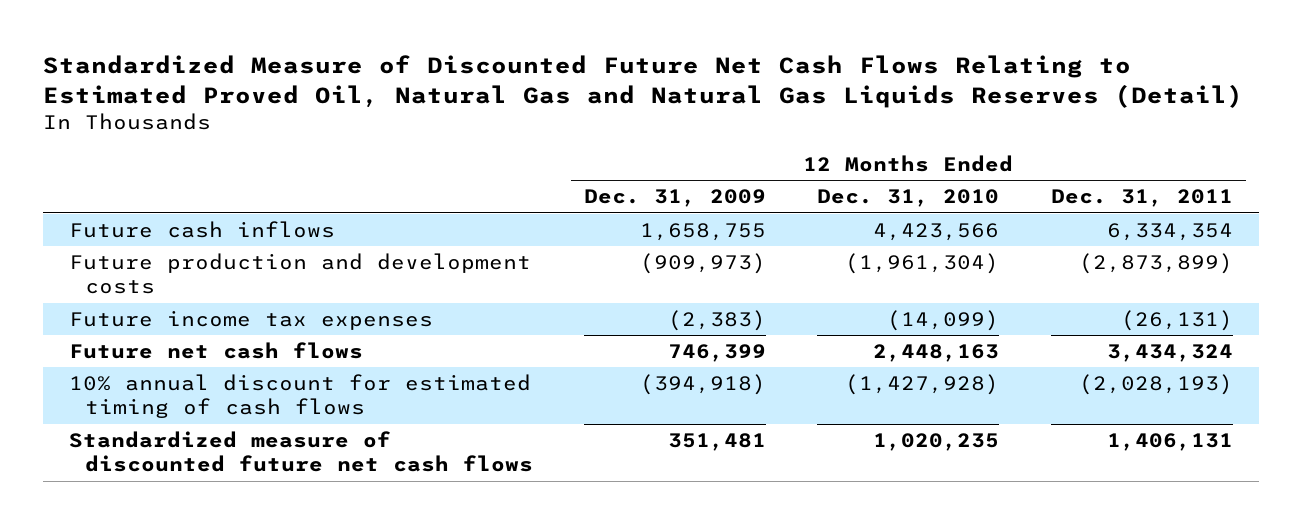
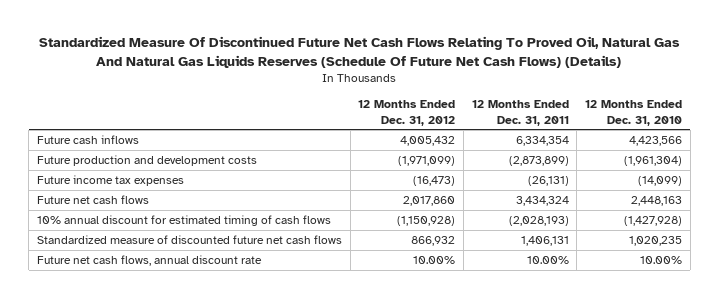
- Standardized Measure of Discounted Future Net Cash Flows Relating to Estimated Proved Oil, Natural Gas and Natural Gas Liquids Reserves (Detail)
+ Standardized Measure Of Discontinued Future Net Cash Flows Relating To Proved Oil, Natural Gas And Natural Gas Liquids Reserves (Schedule Of Future Net Cash Flows) (Details)
- | 12 Months Ended Dec. 31, 2009 | 12 Months Ended Dec. 31, 2010 | 12 Months Ended Dec. 31, 2011
+ | 12 Months Ended Dec. 31, 2012 | 12 Months Ended Dec. 31, 2011 | 12 Months Ended Dec. 31, 2010
+ Future net cash flows, annual discount rate | 10.00% | 10.00% | 10.00%

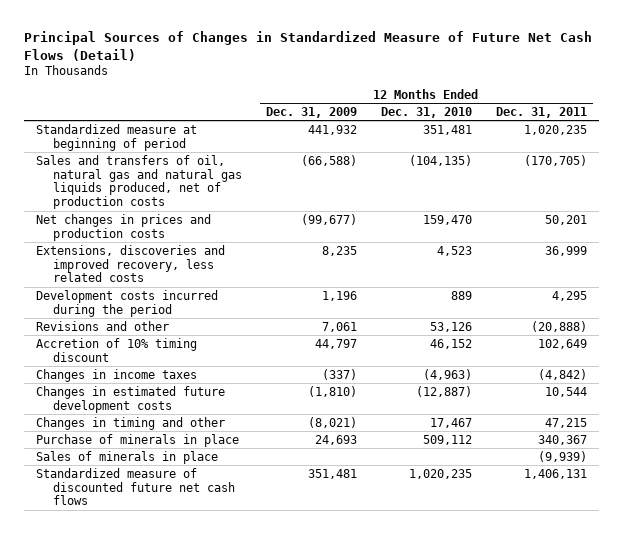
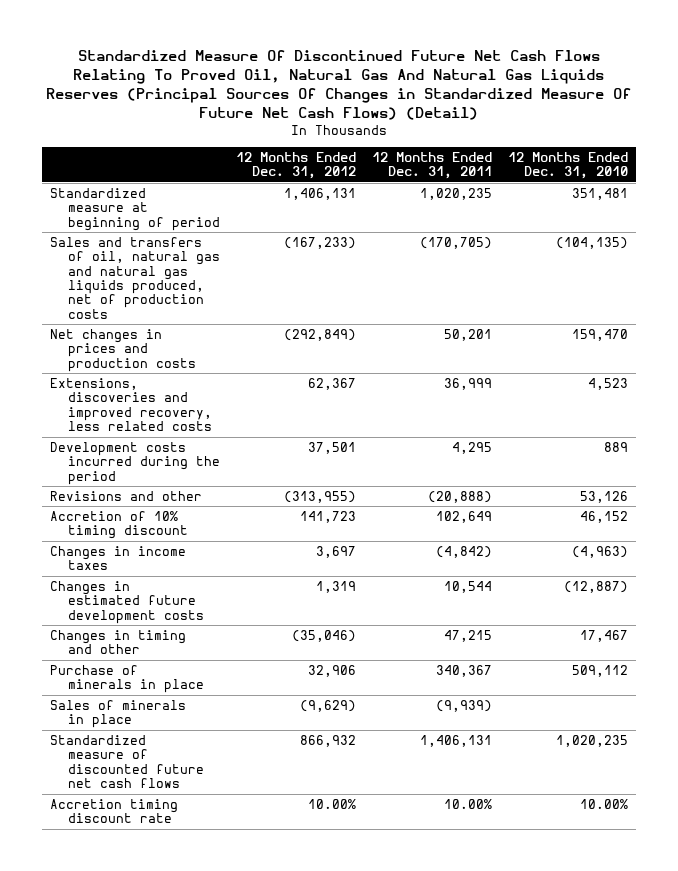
- Principal Sources of Changes in Standardized Measure of Future Net Cash Flows (Detail)
+ Standardized Measure Of Discontinued Future Net Cash Flows Relating To Proved Oil, Natural Gas And Natural Gas Liquids Reserves (Principal Sources Of Changes in Standardized Measure Of Future Net Cash Flows) (Detail)
- | 12 Months Ended Dec. 31, 2009 | 12 Months Ended Dec. 31, 2010 | 12 Months Ended Dec. 31, 2011
+ | 12 Months Ended Dec. 31, 2012 | 12 Months Ended Dec. 31, 2011 | 12 Months Ended Dec. 31, 2010
+ Accretion timing discount rate | 10.00% | 10.00% | 10.00%

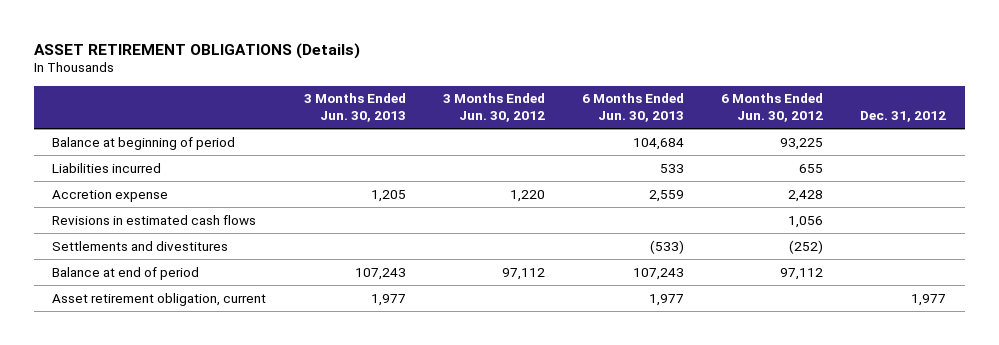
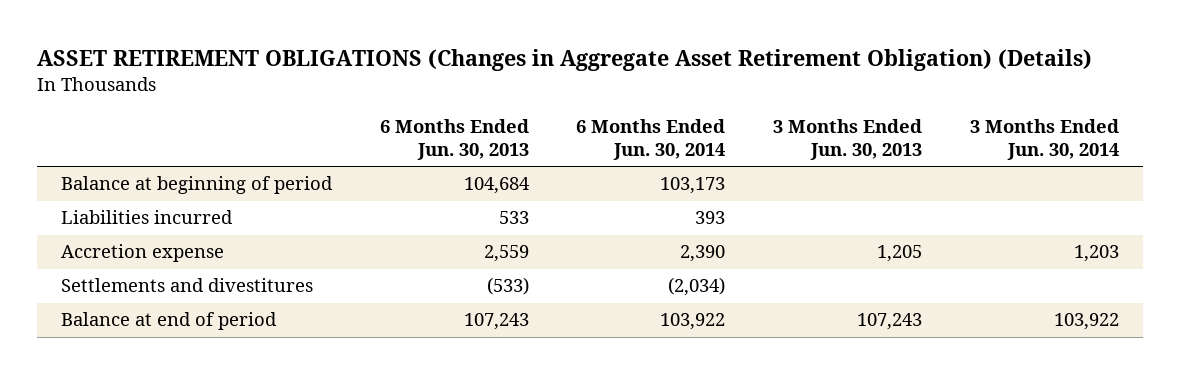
- ASSET RETIREMENT OBLIGATIONS (Details)
+ ASSET RETIREMENT OBLIGATIONS (Changes in Aggregate Asset Retirement Obligation) (Details)
- | 3 Months Ended Jun. 30, 2013 | 3 Months Ended Jun. 30, 2012 | 6 Months Ended Jun. 30, 2013 | 6 Months Ended Jun. 30, 2012 | Dec. 31, 2012
+ | 6 Months Ended Jun. 30, 2013 | 6 Months Ended Jun. 30, 2014 | 3 Months Ended Jun. 30, 2013 | 3 Months Ended Jun. 30, 2014
- Revisions in estimated cash flows | | | | 1,056 |
- Asset retirement obligation, current | 1,977 | | 1,977 | | 1,977

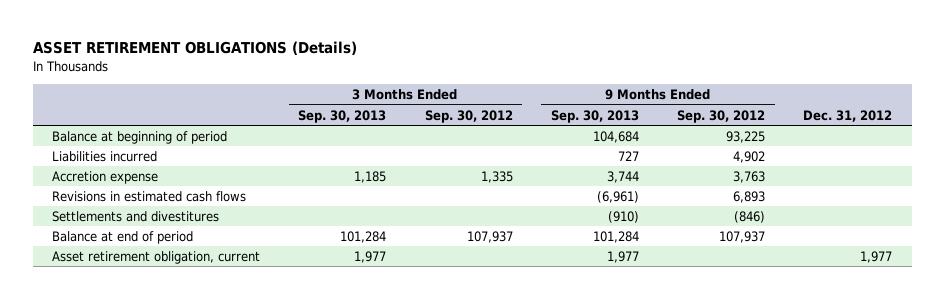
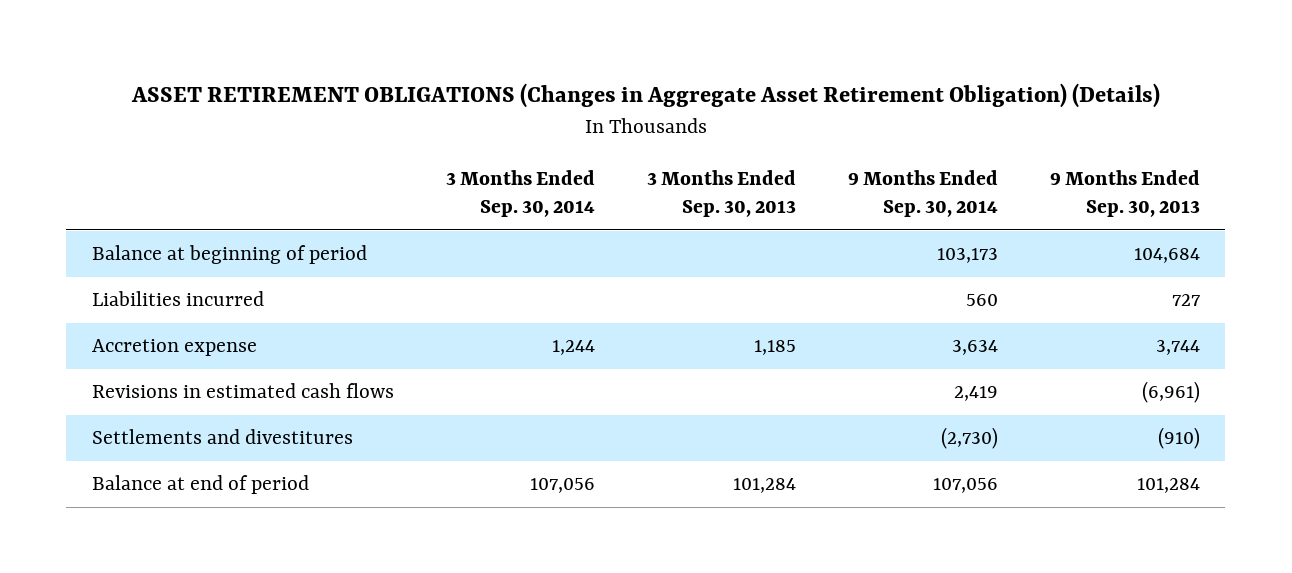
- ASSET RETIREMENT OBLIGATIONS (Details)
+ ASSET RETIREMENT OBLIGATIONS (Changes in Aggregate Asset Retirement Obligation) (Details)
- | 3 Months Ended Sep. 30, 2013 | 3 Months Ended Sep. 30, 2012 | 9 Months Ended Sep. 30, 2013 | 9 Months Ended Sep. 30, 2012 | Dec. 31, 2012
+ | 3 Months Ended Sep. 30, 2014 | 3 Months Ended Sep. 30, 2013 | 9 Months Ended Sep. 30, 2014 | 9 Months Ended Sep. 30, 2013
- Asset retirement obligation, current | 1,977 | | 1,977 | | 1,977

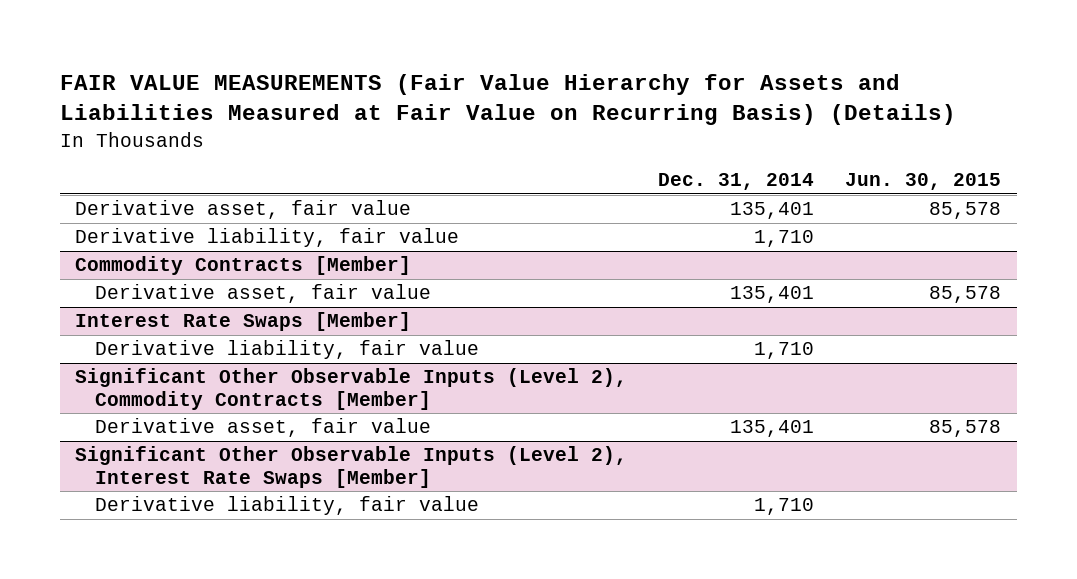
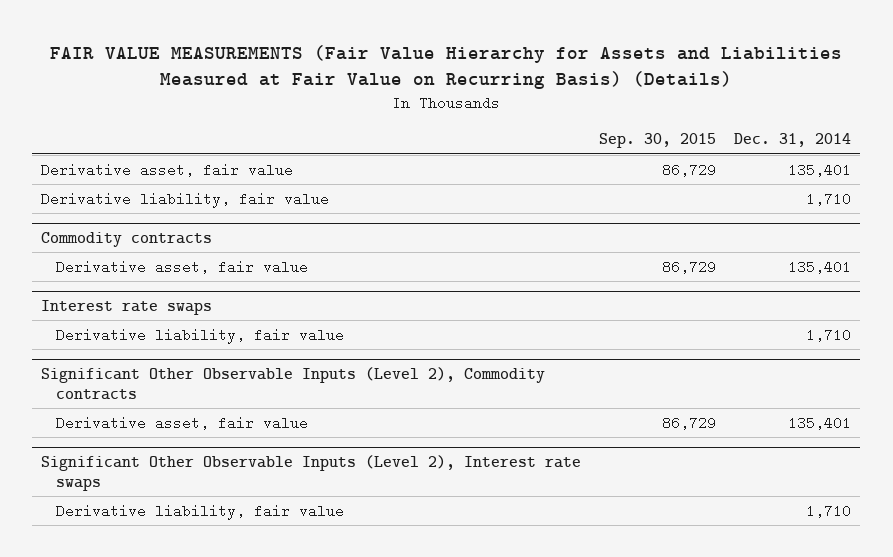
- | Dec. 31, 2014 | Jun. 30, 2015
+ | Sep. 30, 2015 | Dec. 31, 2014
- Commodity Contracts [Member]
+ Commodity contracts
- Interest Rate Swaps [Member]
+ Interest rate swaps
- Significant Other Observable Inputs (Level 2), Commodity Contracts [Member]
+ Significant Other Observable Inputs (Level 2), Commodity contracts
- Significant Other Observable Inputs (Level 2), Interest Rate Swaps [Member]
+ Significant Other Observable Inputs (Level 2), Interest rate swaps

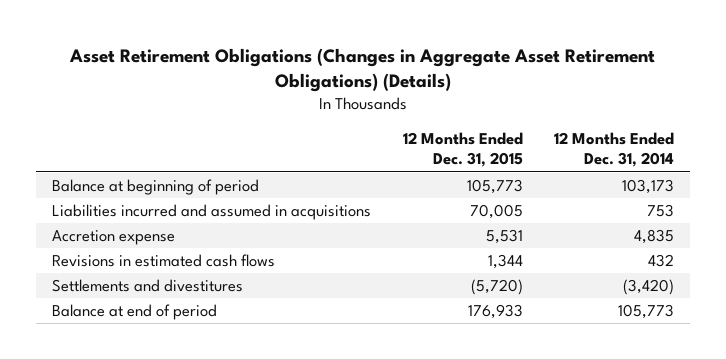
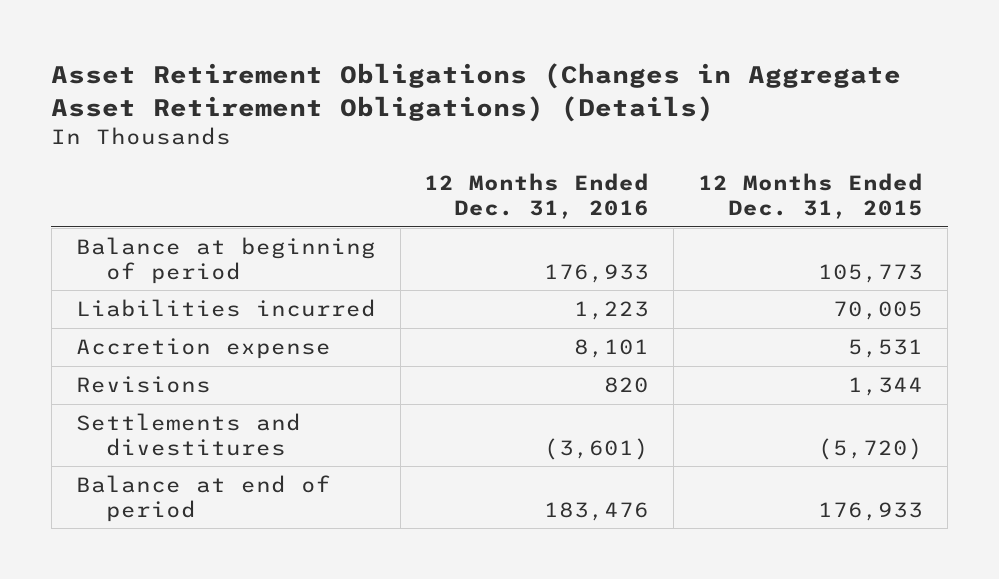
- | 12 Months Ended Dec. 31, 2015 | 12 Months Ended Dec. 31, 2014
+ | 12 Months Ended Dec. 31, 2016 | 12 Months Ended Dec. 31, 2015
- Liabilities incurred and assumed in acquisitions | 70,005 | 753
+ Liabilities incurred | 1,223 | 70,005
- Revisions in estimated cash flows | 1,344 | 432
+ Revisions | 820 | 1,344

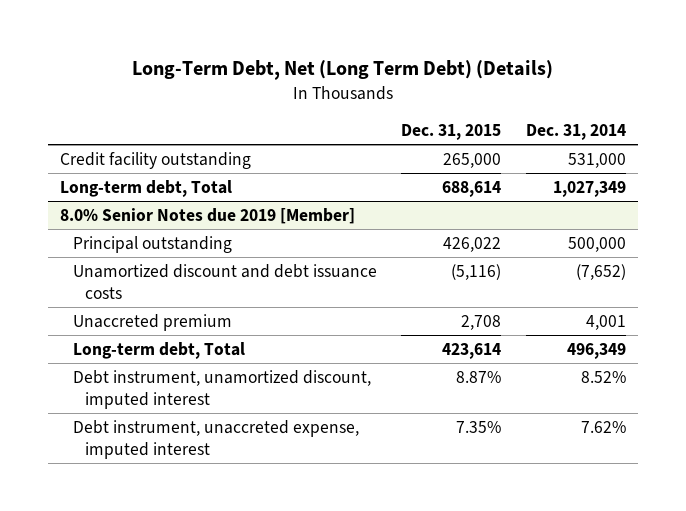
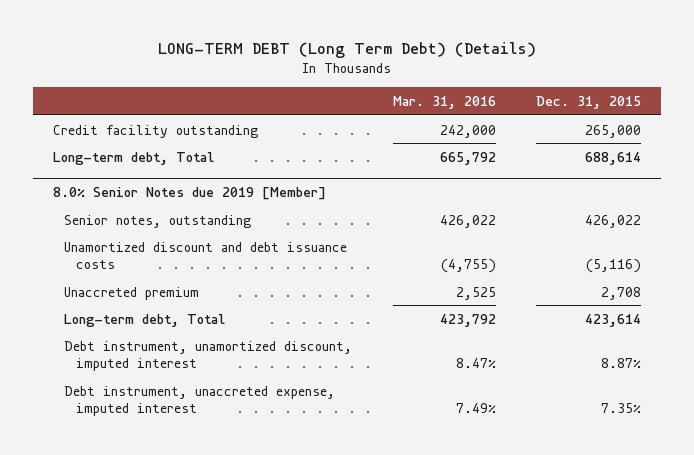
- Long-Term Debt, Net (Long Term Debt) (Details)
+ LONG-TERM DEBT (Long Term Debt) (Details)
- | Dec. 31, 2015 | Dec. 31, 2014
+ | Mar. 31, 2016 | Dec. 31, 2015
@ 8.0% Senior Notes due 2019 [Member]
- Principal outstanding | 426,022 | 500,000
+ Senior notes, outstanding | 426,022 | 426,022

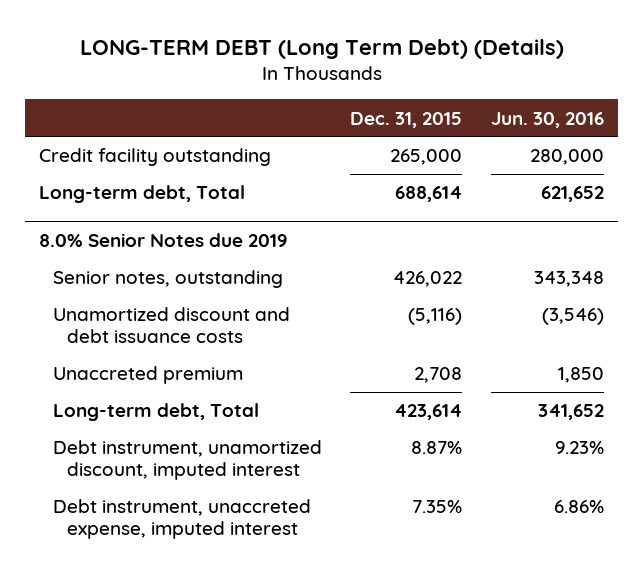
- | Mar. 31, 2016 | Dec. 31, 2015
+ | Dec. 31, 2015 | Jun. 30, 2016
- 8.0% Senior Notes due 2019 [Member]
+ 8.0% Senior Notes due 2019

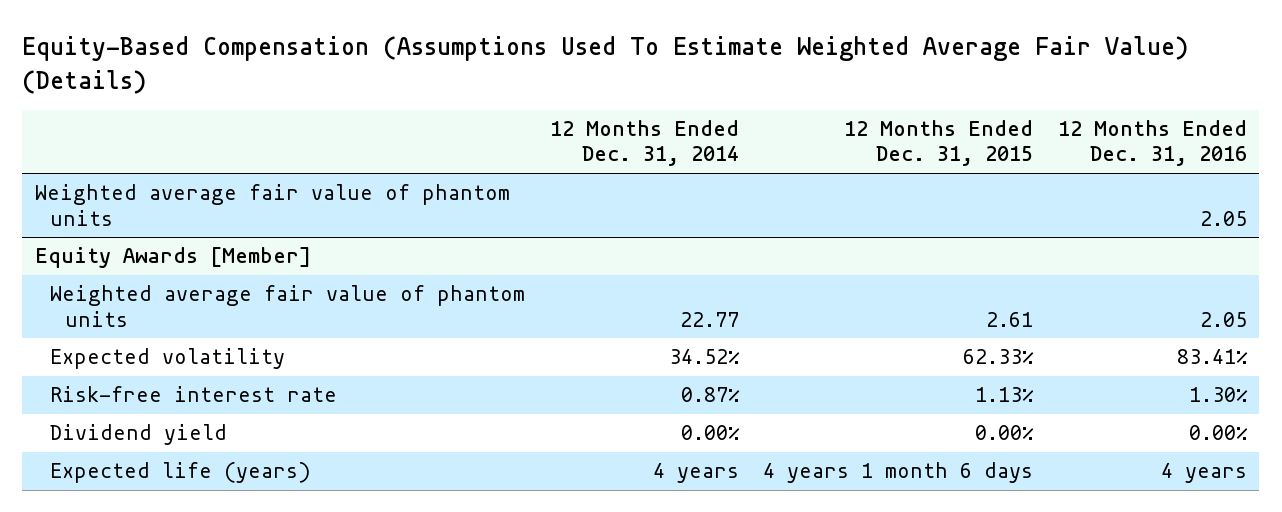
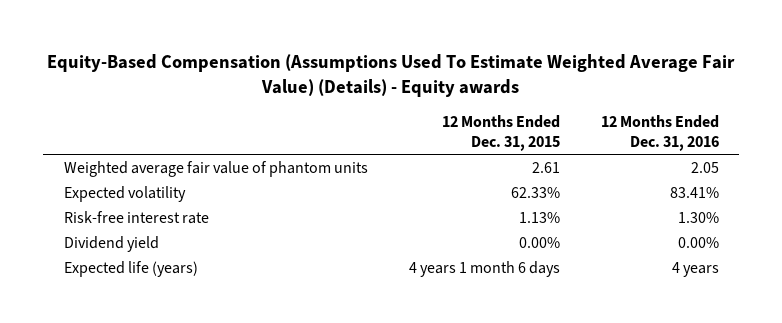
- Equity-Based Compensation (Assumptions Used To Estimate Weighted Average Fair Value) (Details)
+ Equity-Based Compensation (Assumptions Used To Estimate Weighted Average Fair Value) (Details) - Equity awards
- | 12 Months Ended Dec. 31, 2014 | 12 Months Ended Dec. 31, 2015 | 12 Months Ended Dec. 31, 2016
+ | 12 Months Ended Dec. 31, 2015 | 12 Months Ended Dec. 31, 2016
- Weighted average fair value of phantom units | | | 2.05
- Equity Awards [Member]

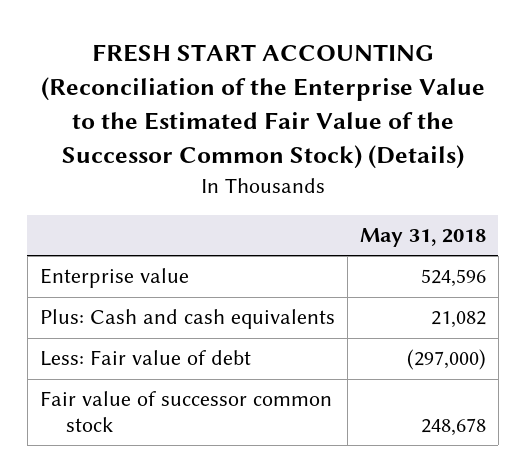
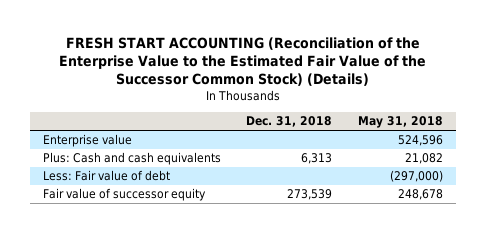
- | May 31, 2018
+ | Dec. 31, 2018 | May 31, 2018
- Fair value of successor common stock | 248,678
+ Fair value of successor equity | 273,539 | 248,678

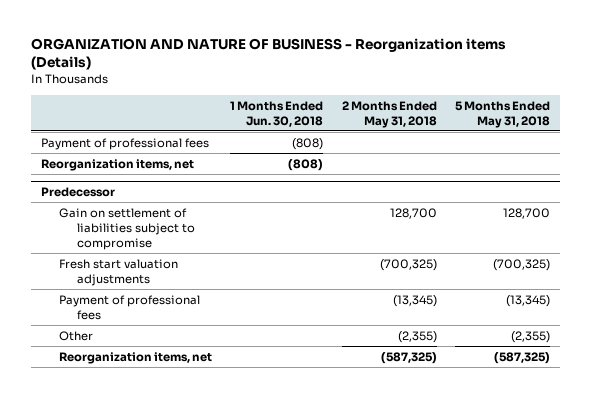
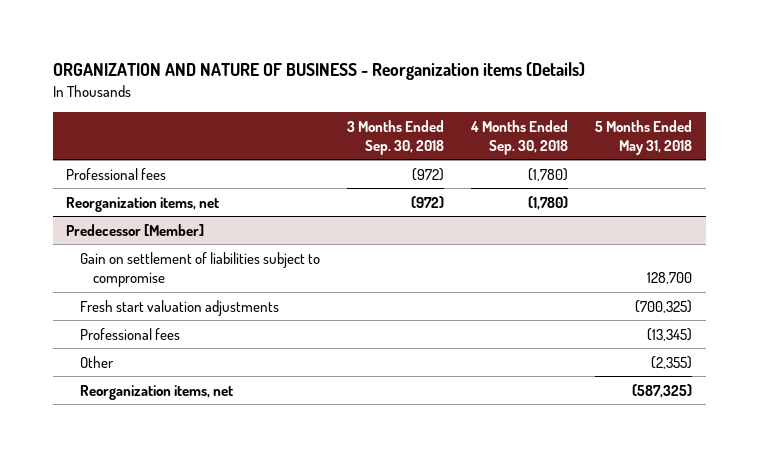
- | 1 Months Ended Jun. 30, 2018 | 2 Months Ended May 31, 2018 | 5 Months Ended May 31, 2018
+ | 3 Months Ended Sep. 30, 2018 | 4 Months Ended Sep. 30, 2018 | 5 Months Ended May 31, 2018
- Payment of professional fees | (808) | |
+ Professional fees | (972) | (1,780) |
- Predecessor
+ Predecessor [Member]
- Payment of professional fees | | (13,345) | (13,345)
+ Professional fees | | | (13,345)

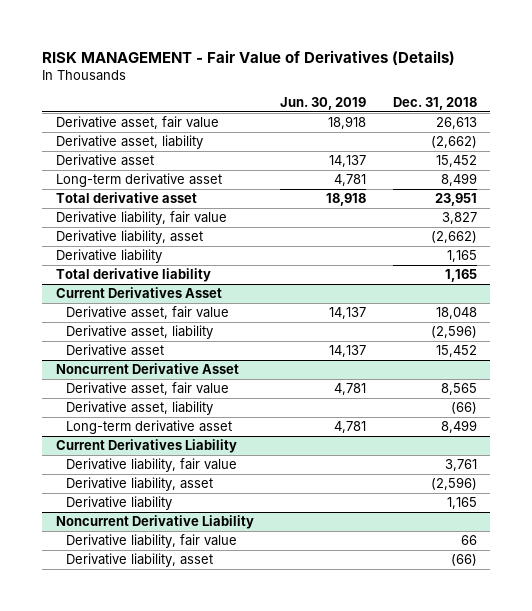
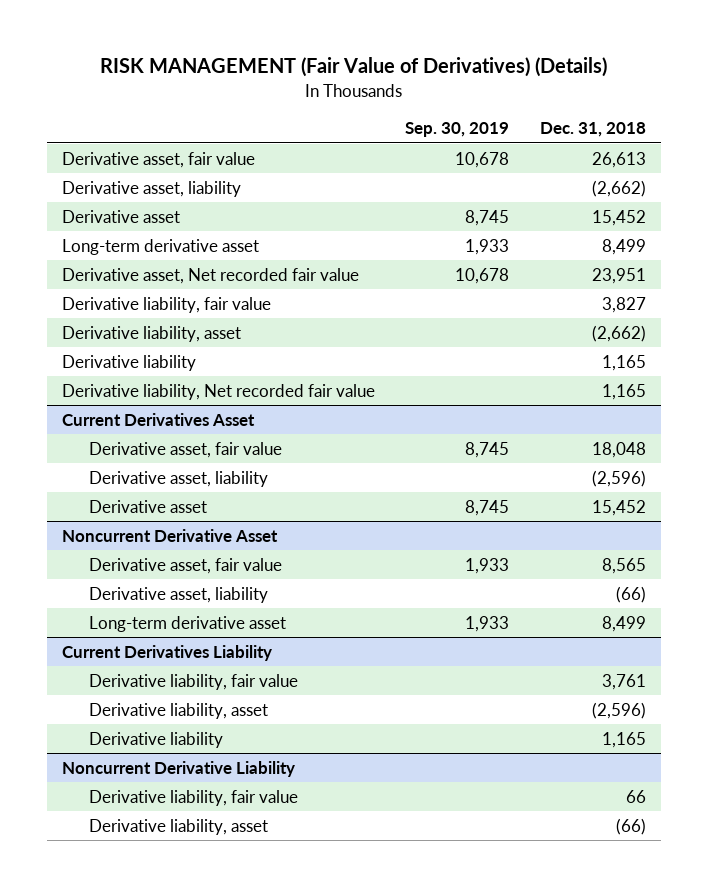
- RISK MANAGEMENT - Fair Value of Derivatives (Details)
+ RISK MANAGEMENT (Fair Value of Derivatives) (Details)
- | Jun. 30, 2019 | Dec. 31, 2018
+ | Sep. 30, 2019 | Dec. 31, 2018
- Total derivative asset | 18,918 | 23,951
+ Derivative asset, Net recorded fair value | 10,678 | 23,951
- Total derivative liability | | 1,165
+ Derivative liability, Net recorded fair value | | 1,165

